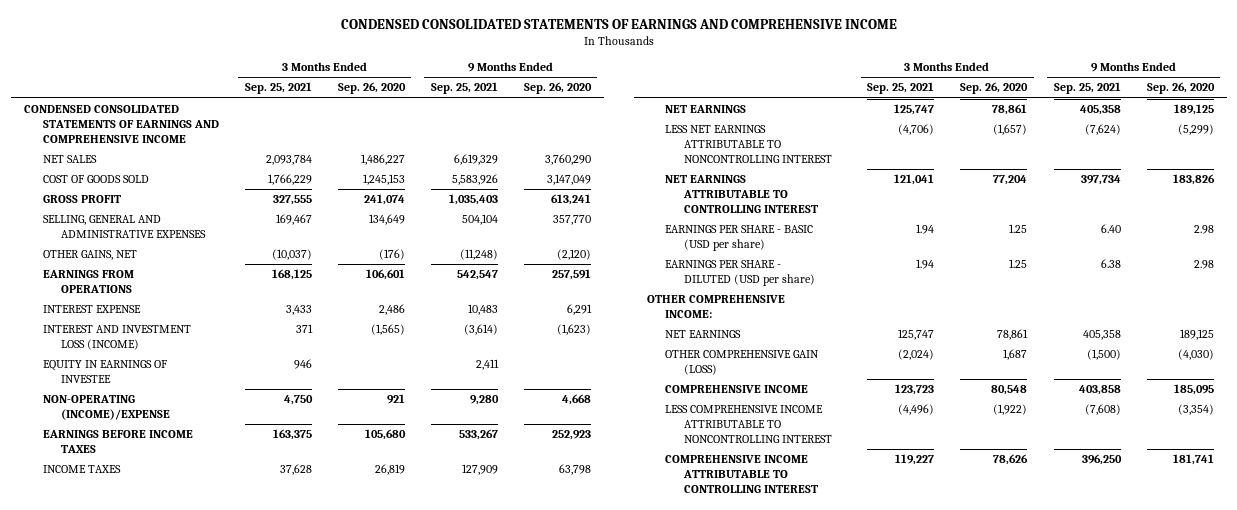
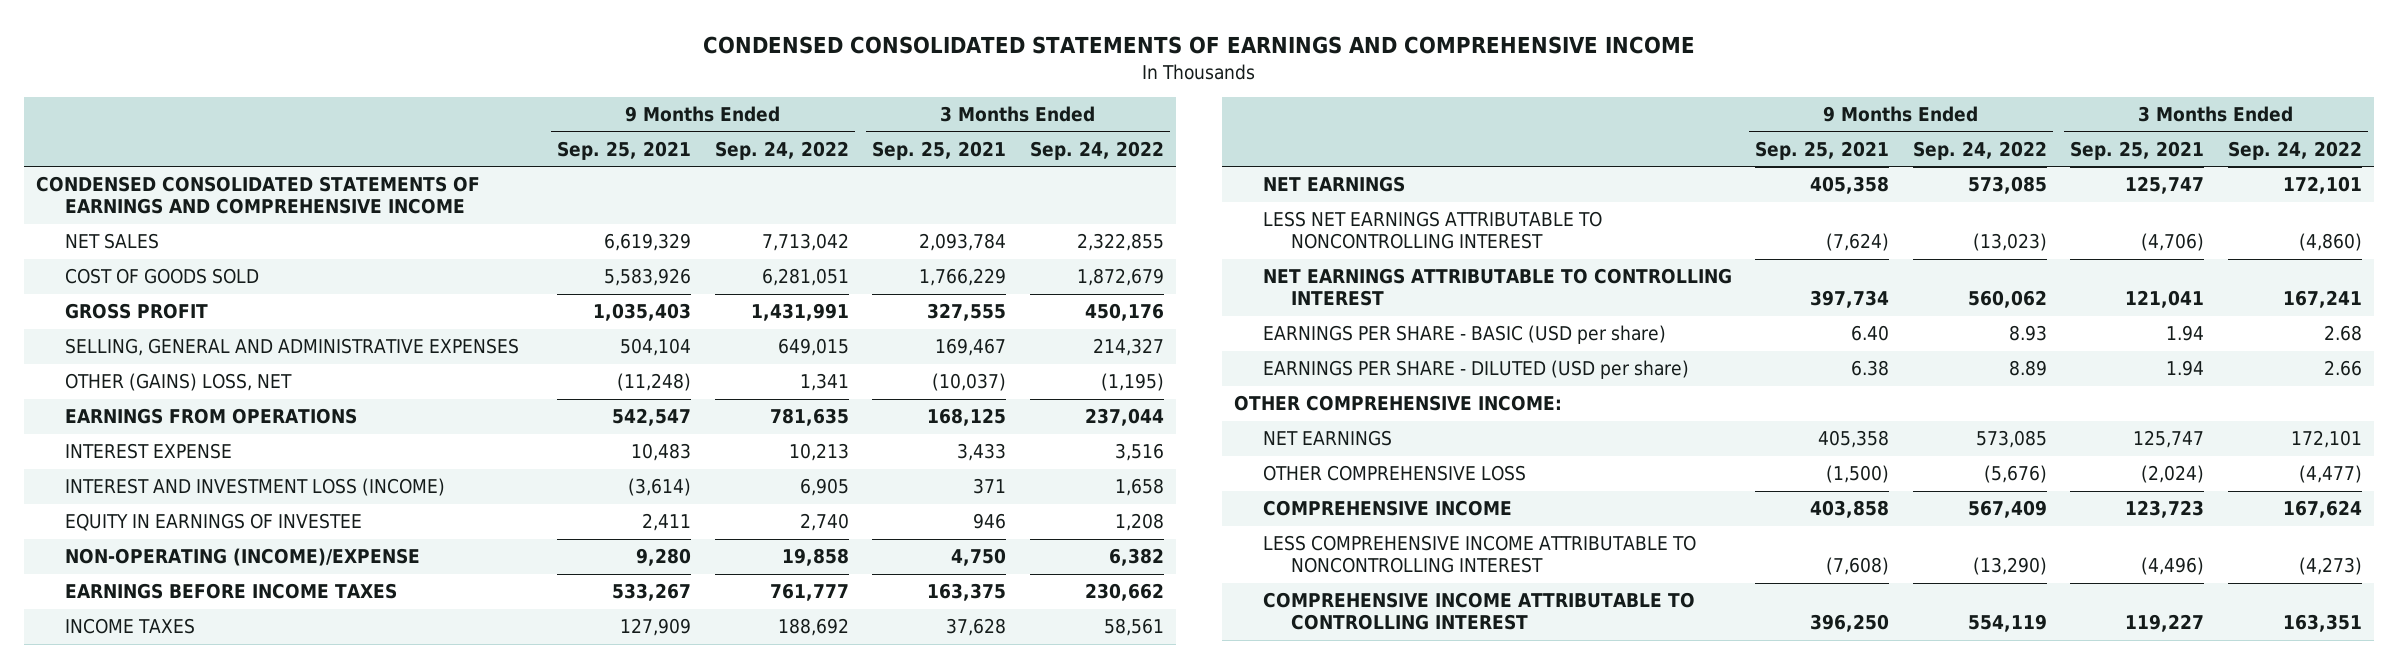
- | 3 Months Ended Sep. 25, 2021 | 3 Months Ended Sep. 26, 2020 | 9 Months Ended Sep. 25, 2021 | 9 Months Ended Sep. 26, 2020
+ | 9 Months Ended Sep. 25, 2021 | 9 Months Ended Sep. 24, 2022 | 3 Months Ended Sep. 25, 2021 | 3 Months Ended Sep. 24, 2022
- OTHER GAINS, NET | (10,037) | (176) | (11,248) | (2,120)
+ OTHER (GAINS) LOSS, NET | (11,248) | 1,341 | (10,037) | (1,195)
- OTHER COMPREHENSIVE GAIN (LOSS) | (2,024) | 1,687 | (1,500) | (4,030)
+ OTHER COMPREHENSIVE LOSS | (1,500) | (5,676) | (2,024) | (4,477)

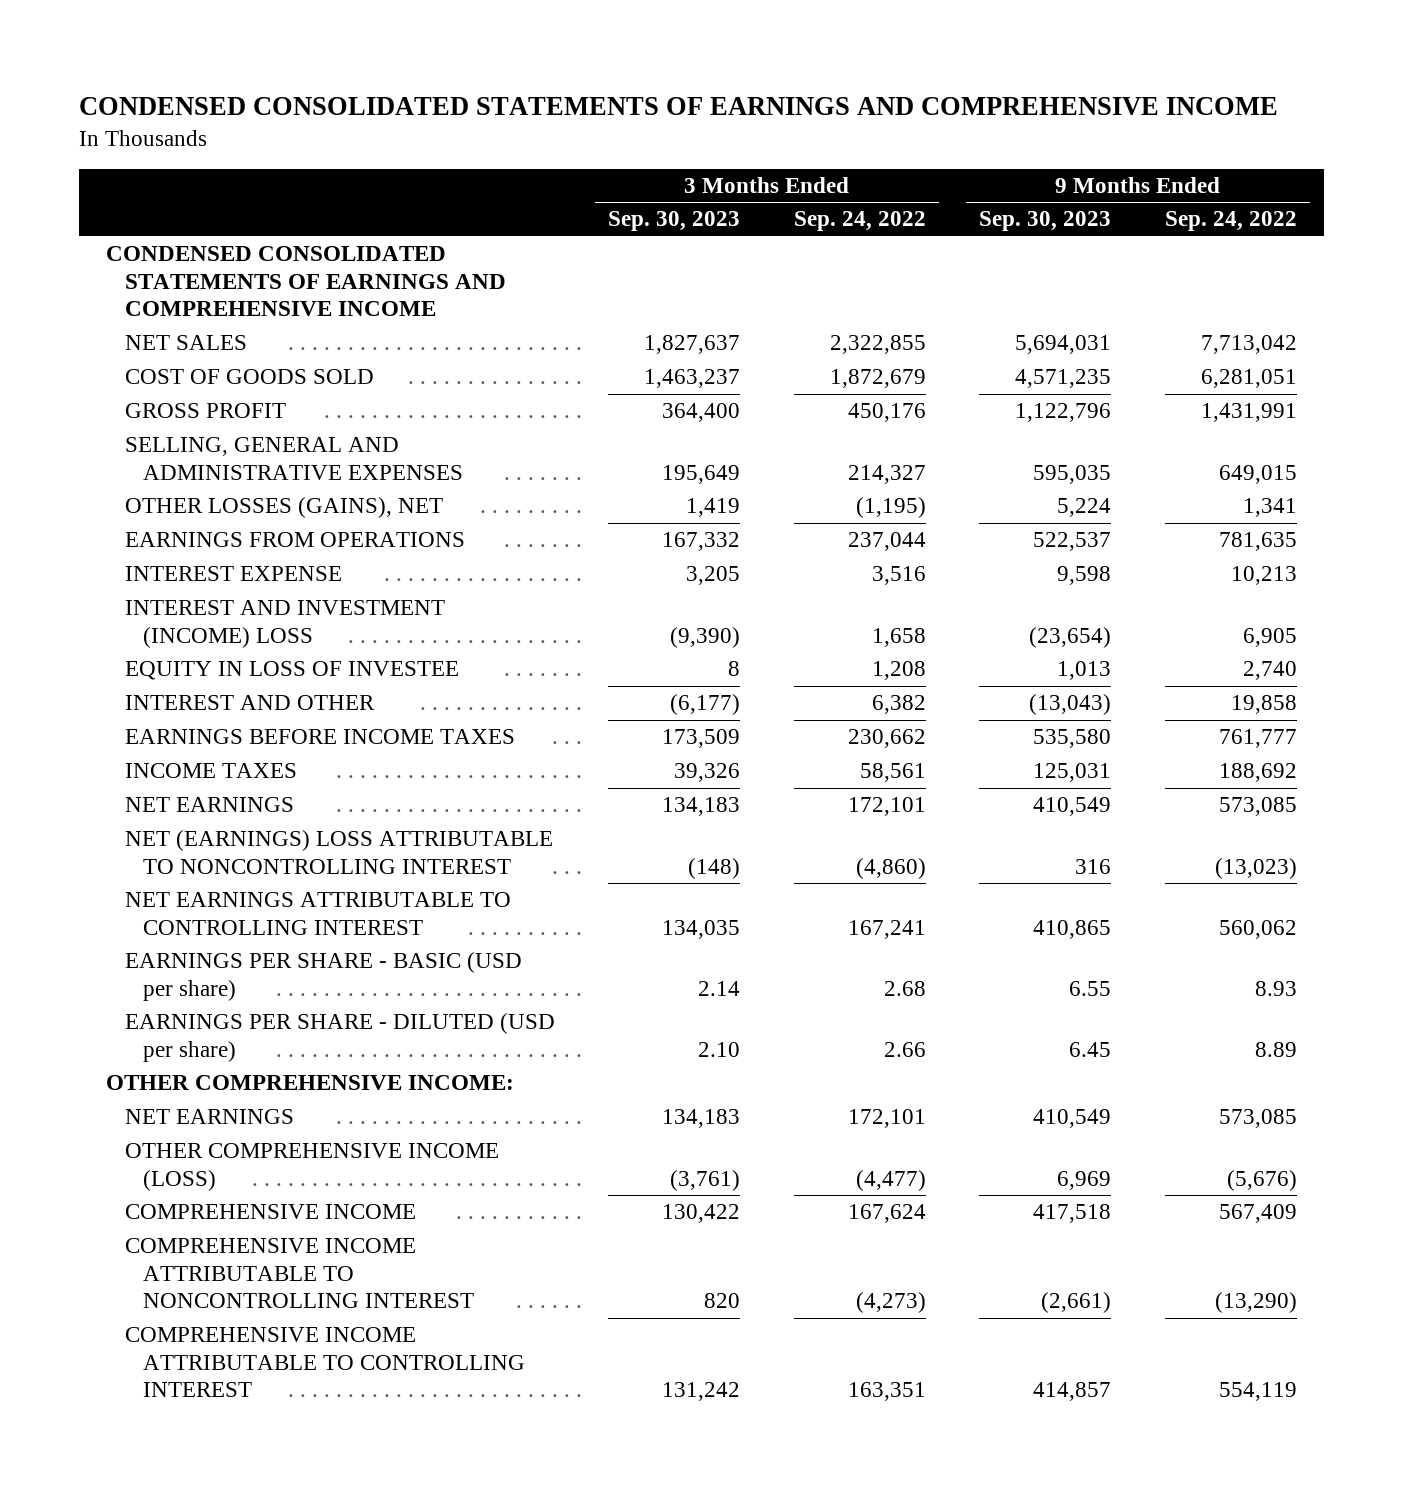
- | 9 Months Ended Sep. 25, 2021 | 9 Months Ended Sep. 24, 2022 | 3 Months Ended Sep. 25, 2021 | 3 Months Ended Sep. 24, 2022
+ | 3 Months Ended Sep. 30, 2023 | 3 Months Ended Sep. 24, 2022 | 9 Months Ended Sep. 30, 2023 | 9 Months Ended Sep. 24, 2022
- OTHER (GAINS) LOSS, NET | (11,248) | 1,341 | (10,037) | (1,195)
+ OTHER LOSSES (GAINS), NET | 1,419 | (1,195) | 5,224 | 1,341
- INTEREST AND INVESTMENT LOSS (INCOME) | (3,614) | 6,905 | 371 | 1,658
- EQUITY IN EARNINGS OF INVESTEE | 2,411 | 2,740 | 946 | 1,208
- NON-OPERATING (INCOME)/EXPENSE | 9,280 | 19,858 | 4,750 | 6,382
+ INTEREST AND INVESTMENT (INCOME) LOSS | (9,390) | 1,658 | (23,654) | 6,905
+ EQUITY IN LOSS OF INVESTEE | 8 | 1,208 | 1,013 | 2,740
+ INTEREST AND OTHER | (6,177) | 6,382 | (13,043) | 19,858
- LESS NET EARNINGS ATTRIBUTABLE TO NONCONTROLLING INTEREST | (7,624) | (13,023) | (4,706) | (4,860)
+ NET (EARNINGS) LOSS ATTRIBUTABLE TO NONCONTROLLING INTEREST | (148) | (4,860) | 316 | (13,023)
- OTHER COMPREHENSIVE LOSS | (1,500) | (5,676) | (2,024) | (4,477)
+ OTHER COMPREHENSIVE INCOME (LOSS) | (3,761) | (4,477) | 6,969 | (5,676)
- LESS COMPREHENSIVE INCOME ATTRIBUTABLE TO NONCONTROLLING INTEREST | (7,608) | (13,290) | (4,496) | (4,273)
+ COMPREHENSIVE INCOME ATTRIBUTABLE TO NONCONTROLLING INTEREST | 820 | (4,273) | (2,661) | (13,290)

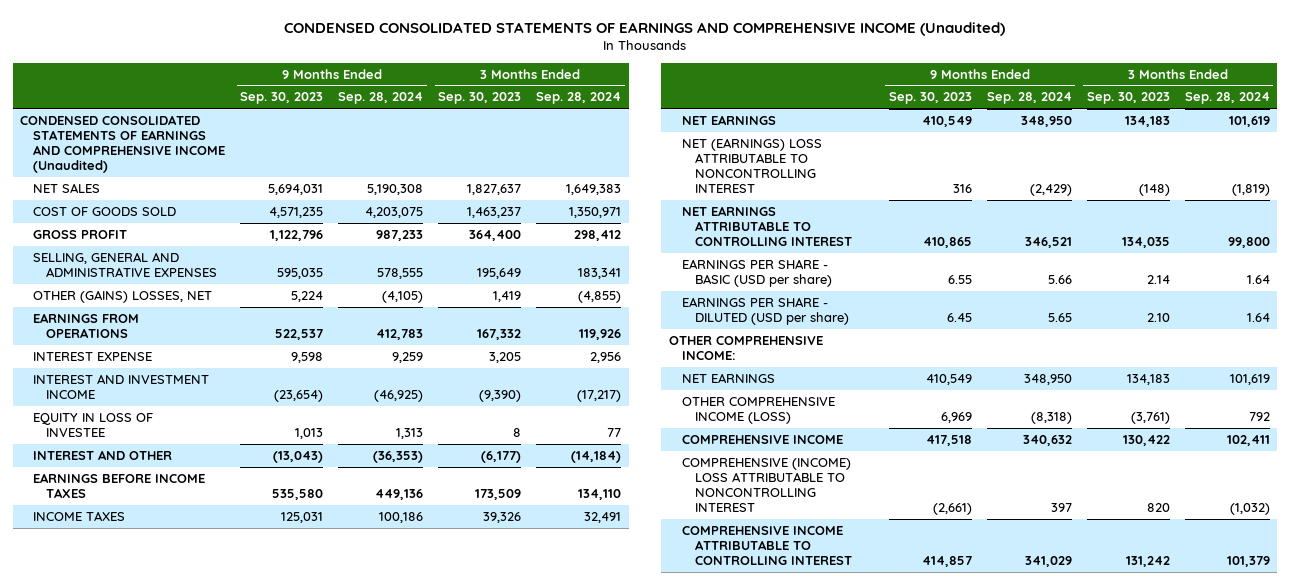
- CONDENSED CONSOLIDATED STATEMENTS OF EARNINGS AND COMPREHENSIVE INCOME
+ CONDENSED CONSOLIDATED STATEMENTS OF EARNINGS AND COMPREHENSIVE INCOME (Unaudited)
- | 3 Months Ended Sep. 30, 2023 | 3 Months Ended Sep. 24, 2022 | 9 Months Ended Sep. 30, 2023 | 9 Months Ended Sep. 24, 2022
+ | 9 Months Ended Sep. 30, 2023 | 9 Months Ended Sep. 28, 2024 | 3 Months Ended Sep. 30, 2023 | 3 Months Ended Sep. 28, 2024
- CONDENSED CONSOLIDATED STATEMENTS OF EARNINGS AND COMPREHENSIVE INCOME
+ CONDENSED CONSOLIDATED STATEMENTS OF EARNINGS AND COMPREHENSIVE INCOME (Unaudited)
- OTHER LOSSES (GAINS), NET | 1,419 | (1,195) | 5,224 | 1,341
+ OTHER (GAINS) LOSSES, NET | 5,224 | (4,105) | 1,419 | (4,855)
- INTEREST AND INVESTMENT (INCOME) LOSS | (9,390) | 1,658 | (23,654) | 6,905
+ INTEREST AND INVESTMENT INCOME | (23,654) | (46,925) | (9,390) | (17,217)
- COMPREHENSIVE INCOME ATTRIBUTABLE TO NONCONTROLLING INTEREST | 820 | (4,273) | (2,661) | (13,290)
+ COMPREHENSIVE (INCOME) LOSS ATTRIBUTABLE TO NONCONTROLLING INTEREST | (2,661) | 397 | 820 | (1,032)

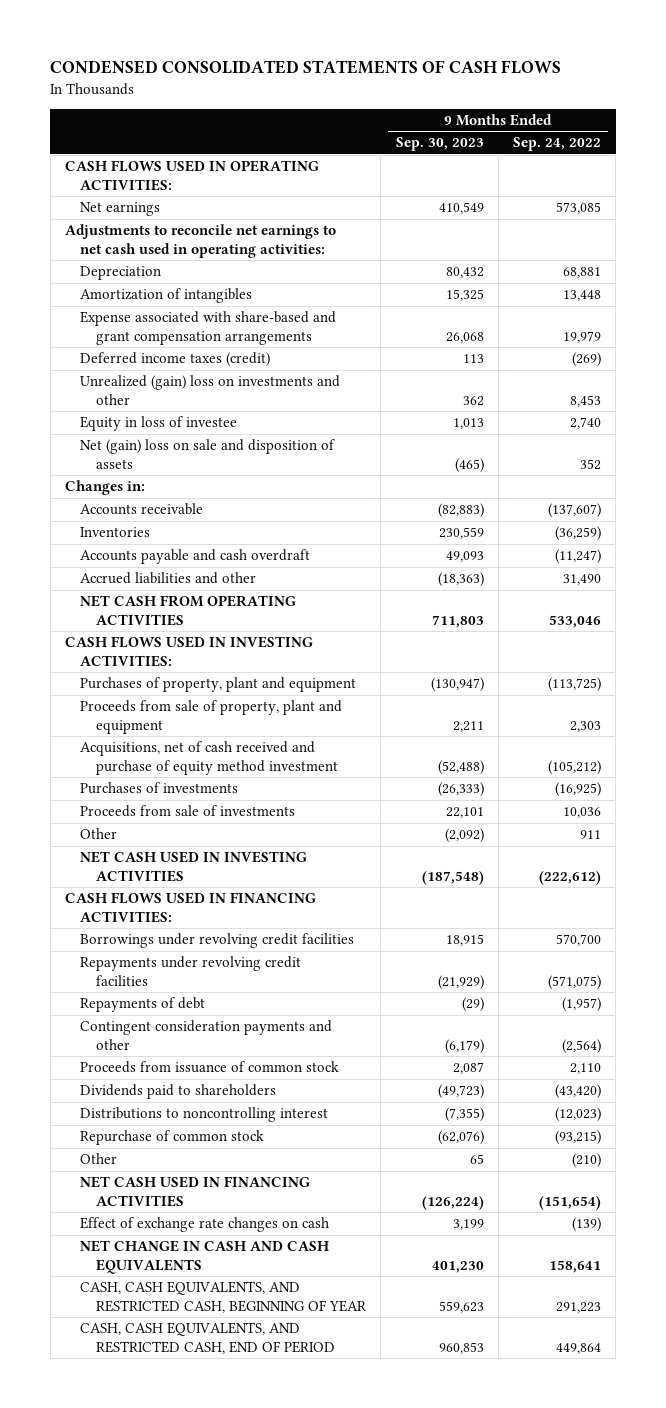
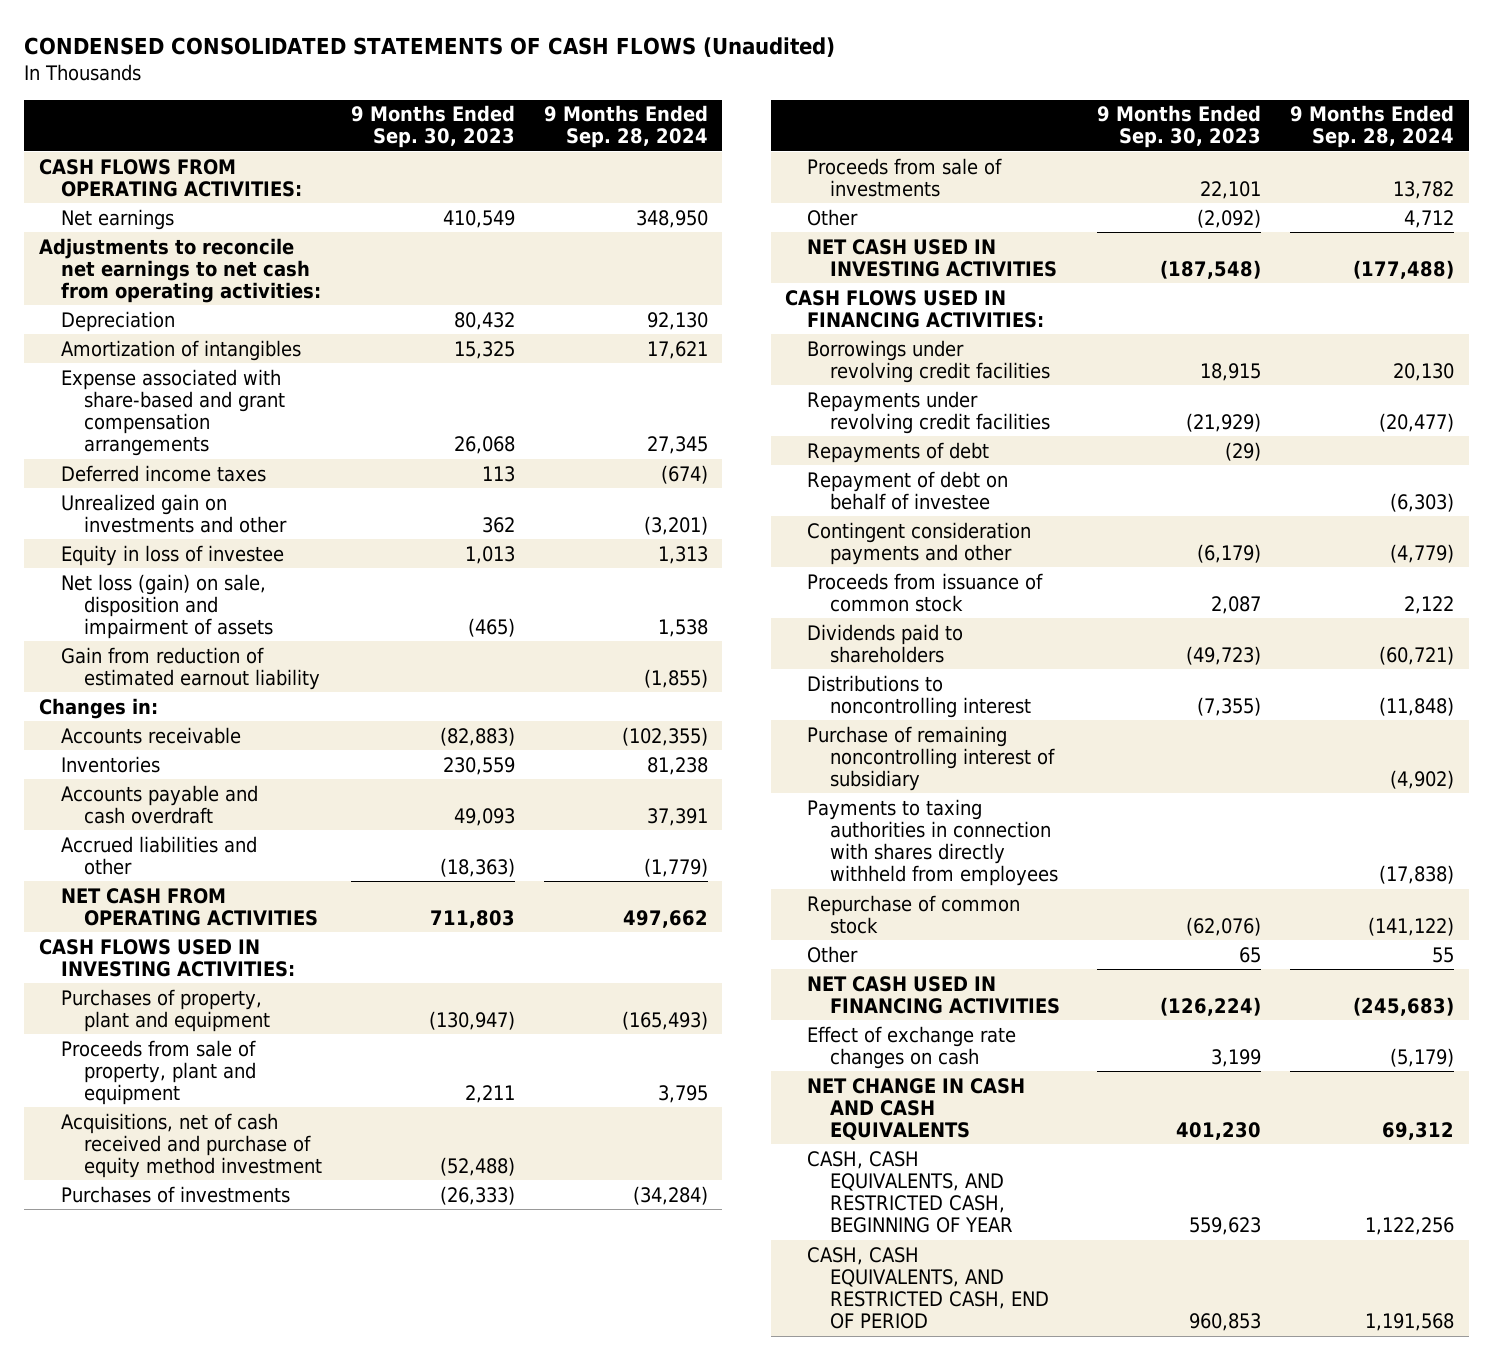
- CONDENSED CONSOLIDATED STATEMENTS OF CASH FLOWS
+ CONDENSED CONSOLIDATED STATEMENTS OF CASH FLOWS (Unaudited)
- | 9 Months Ended Sep. 30, 2023 | 9 Months Ended Sep. 24, 2022
+ | 9 Months Ended Sep. 30, 2023 | 9 Months Ended Sep. 28, 2024
- CASH FLOWS USED IN OPERATING ACTIVITIES:
+ CASH FLOWS FROM OPERATING ACTIVITIES:
- Adjustments to reconcile net earnings to net cash used in operating activities:
+ Adjustments to reconcile net earnings to net cash from operating activities:
- Deferred income taxes (credit) | 113 | (269)
- Unrealized (gain) loss on investments and other | 362 | 8,453
+ Deferred income taxes | 113 | (674)
+ Unrealized gain on investments and other | 362 | (3,201)
- Net (gain) loss on sale and disposition of assets | (465) | 352
+ Net loss (gain) on sale, disposition and impairment of assets | (465) | 1,538
+ Gain from reduction of estimated earnout liability | | (1,855)
+ Repayment of debt on behalf of investee | | (6,303)
+ Purchase of remaining noncontrolling interest of subsidiary | | (4,902)
+ Payments to taxing authorities in connection with shares directly withheld from employees | | (17,838)

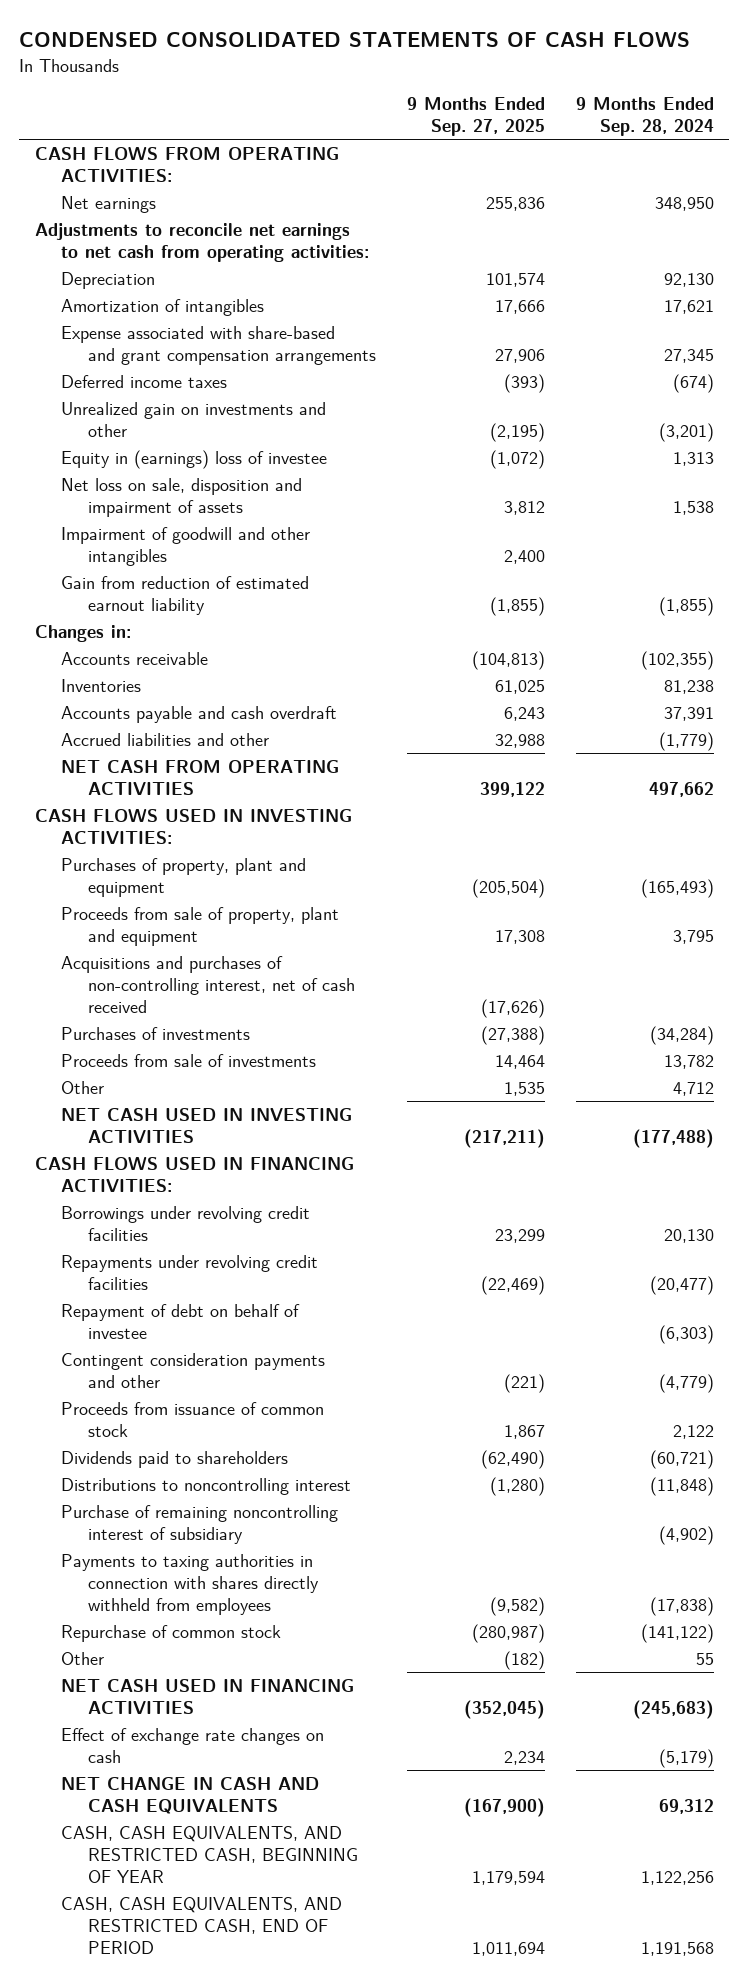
- CONDENSED CONSOLIDATED STATEMENTS OF CASH FLOWS (Unaudited)
+ CONDENSED CONSOLIDATED STATEMENTS OF CASH FLOWS
- | 9 Months Ended Sep. 30, 2023 | 9 Months Ended Sep. 28, 2024
+ | 9 Months Ended Sep. 27, 2025 | 9 Months Ended Sep. 28, 2024
- Equity in loss of investee | 1,013 | 1,313
- Net loss (gain) on sale, disposition and impairment of assets | (465) | 1,538
+ Equity in (earnings) loss of investee | (1,072) | 1,313
+ Net loss on sale, disposition and impairment of assets | 3,812 | 1,538
+ Impairment of goodwill and other intangibles | 2,400 |
- Acquisitions, net of cash received and purchase of equity method investment | (52,488) |
+ Acquisitions and purchases of non-controlling interest, net of cash received | (17,626) |
- Repayments of debt | (29) |

